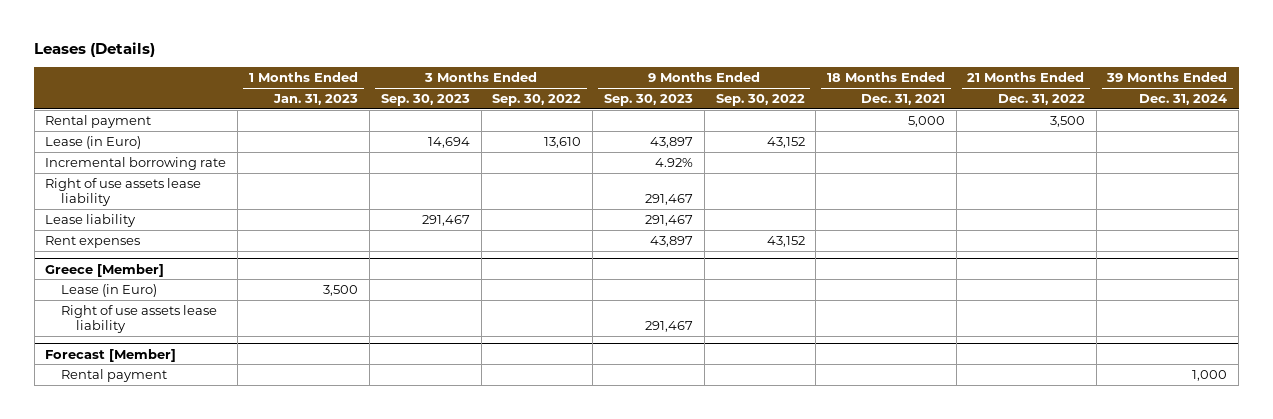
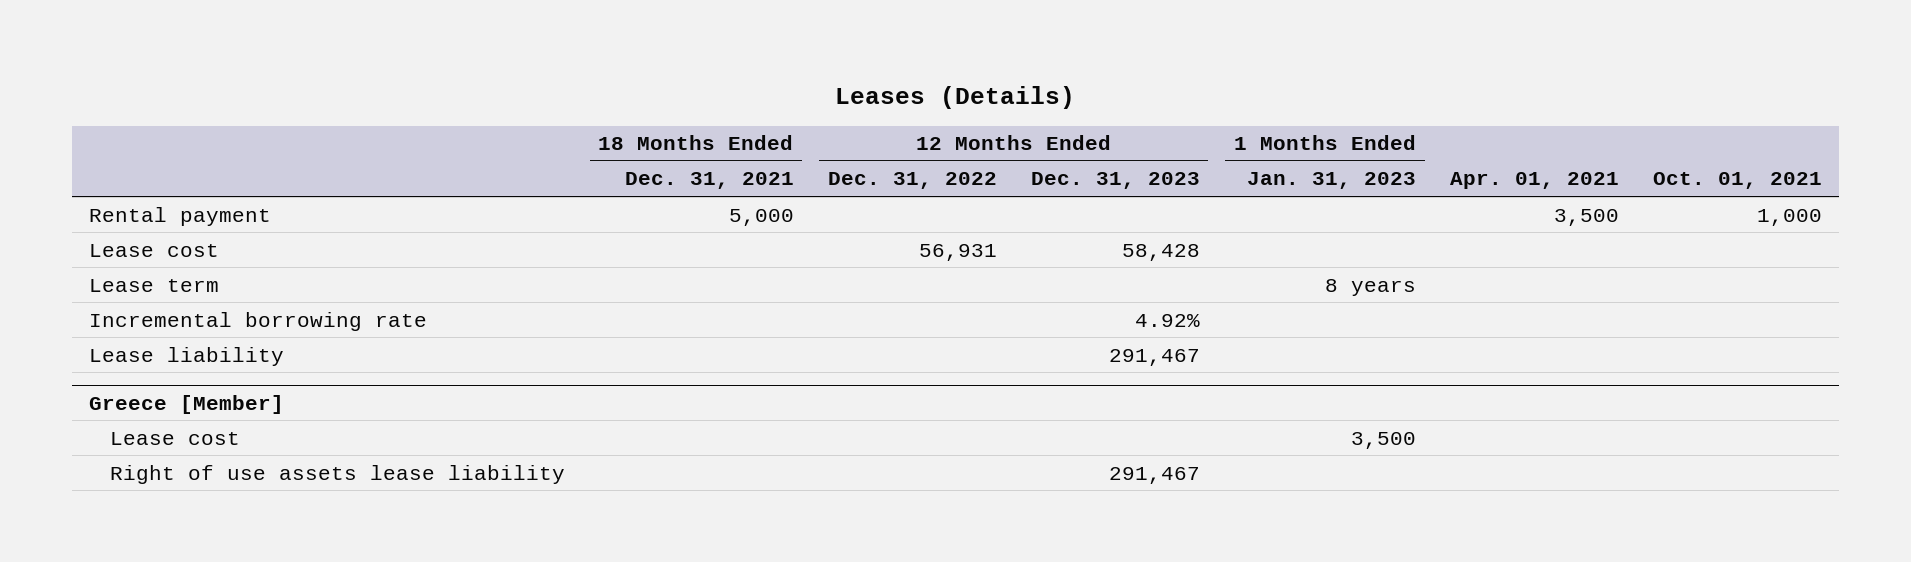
- | 1 Months Ended Jan. 31, 2023 | 3 Months Ended Sep. 30, 2023 | 3 Months Ended Sep. 30, 2022 | 9 Months Ended Sep. 30, 2023 | 9 Months Ended Sep. 30, 2022 | 18 Months Ended Dec. 31, 2021 | 21 Months Ended Dec. 31, 2022 | 39 Months Ended Dec. 31, 2024
+ | 18 Months Ended Dec. 31, 2021 | 12 Months Ended Dec. 31, 2022 | 12 Months Ended Dec. 31, 2023 | 1 Months Ended Jan. 31, 2023 | Apr. 01, 2021 | Oct. 01, 2021
- Lease (in Euro) | | 14,694 | 13,610 | 43,897 | 43,152 | | |
+ Lease cost | | 56,931 | 58,428 | | |
+ Lease term | | | | 8 years | |
- Right of use assets lease liability | | | | 291,467 | | | |
- Rent expenses | | | | 43,897 | 43,152 | | |
@ Greece [Member]
- Lease (in Euro) | 3,500 | | | | | | |
+ Lease cost | | | | 3,500 | |
- Forecast [Member]
- Rental payment | | | | | | | | 1,000

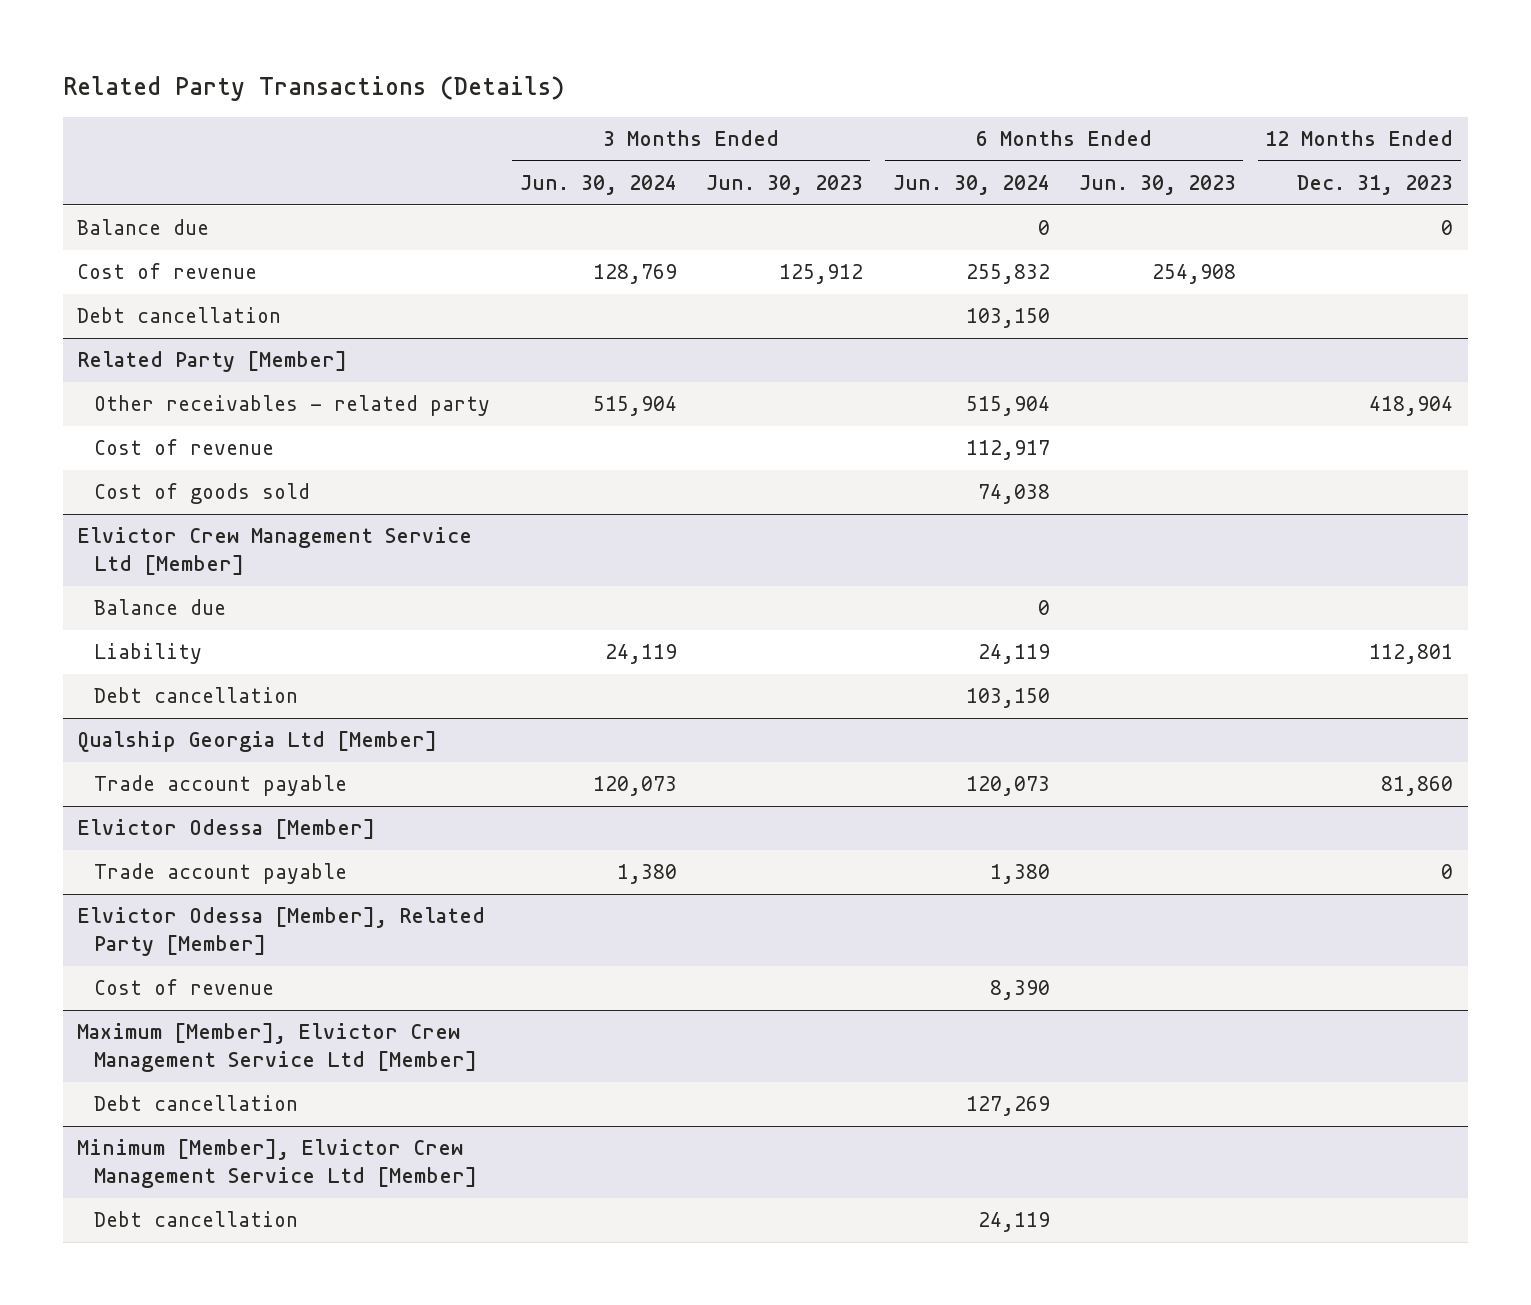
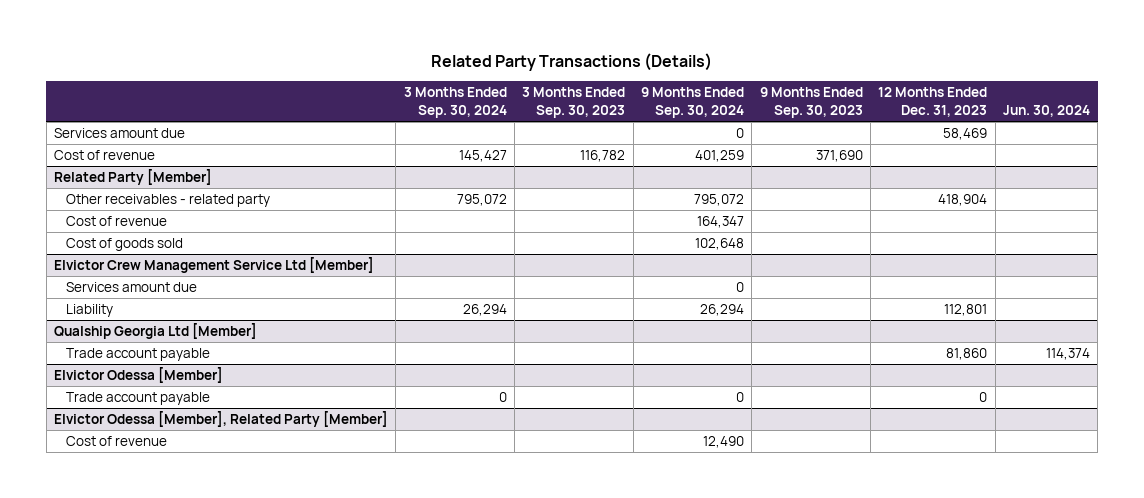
- | 3 Months Ended Jun. 30, 2024 | 3 Months Ended Jun. 30, 2023 | 6 Months Ended Jun. 30, 2024 | 6 Months Ended Jun. 30, 2023 | 12 Months Ended Dec. 31, 2023
+ | 3 Months Ended Sep. 30, 2024 | 3 Months Ended Sep. 30, 2023 | 9 Months Ended Sep. 30, 2024 | 9 Months Ended Sep. 30, 2023 | 12 Months Ended Dec. 31, 2023 | Jun. 30, 2024
- Balance due | | | 0 | | 0
+ Services amount due | | | 0 | | 58,469 |
- Debt cancellation | | | 103,150 | |
@ Elvictor Crew Management Service Ltd [Member]
- Balance due | | | 0 | |
+ Services amount due | | | 0 | | |
- Debt cancellation | | | 103,150 | |
- Maximum [Member], Elvictor Crew Management Service Ltd [Member]
- Debt cancellation | | | 127,269 | |
- Minimum [Member], Elvictor Crew Management Service Ltd [Member]
- Debt cancellation | | | 24,119 | |

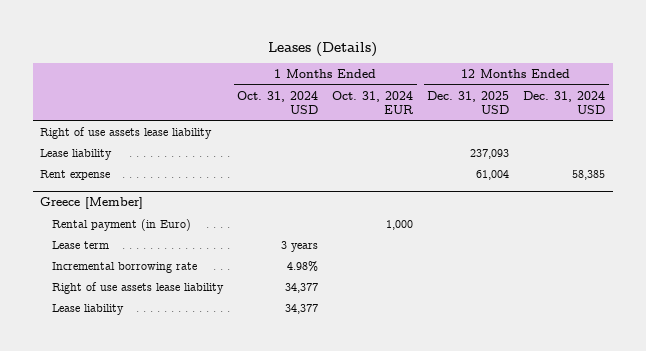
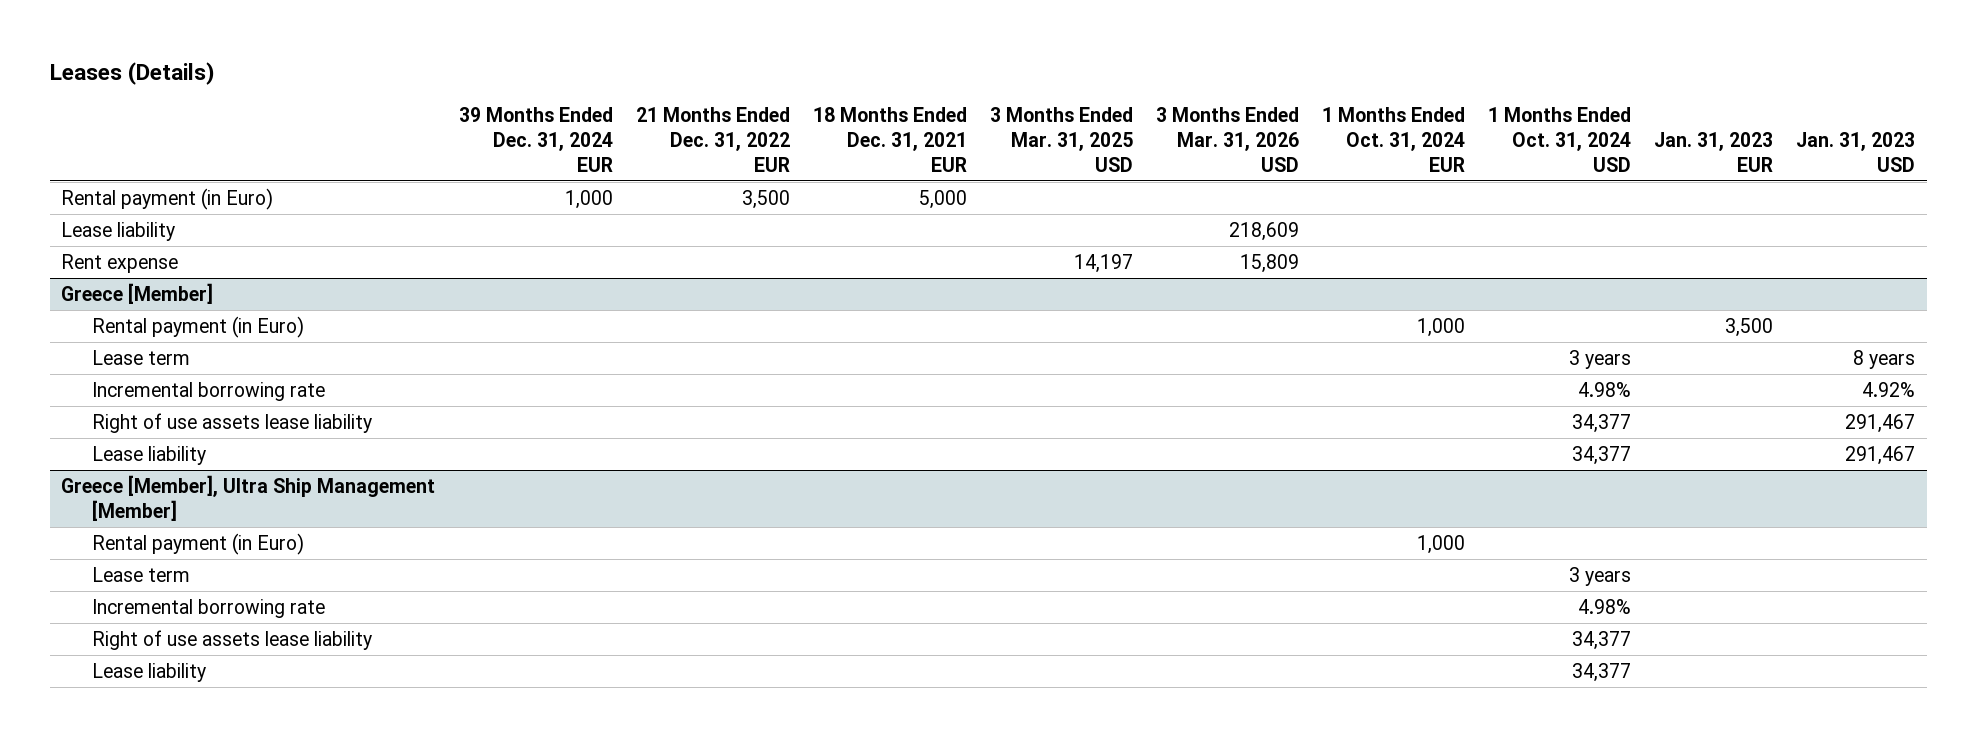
- | 1 Months Ended Oct. 31, 2024 USD | 1 Months Ended Oct. 31, 2024 EUR | 12 Months Ended Dec. 31, 2025 USD | 12 Months Ended Dec. 31, 2024 USD
+ | 39 Months Ended Dec. 31, 2024 EUR | 21 Months Ended Dec. 31, 2022 EUR | 18 Months Ended Dec. 31, 2021 EUR | 3 Months Ended Mar. 31, 2025 USD | 3 Months Ended Mar. 31, 2026 USD | 1 Months Ended Oct. 31, 2024 EUR | 1 Months Ended Oct. 31, 2024 USD | Jan. 31, 2023 EUR | Jan. 31, 2023 USD
- Right of use assets lease liability
+ Rental payment (in Euro) | 1,000 | 3,500 | 5,000 | | | | | |
+ Greece [Member], Ultra Ship Management [Member]
+ Rental payment (in Euro) | | | | | | 1,000 | | |
+ Lease term | | | | | | | 3 years | |
+ Incremental borrowing rate | | | | | | | 4.98% | |
+ Right of use assets lease liability | | | | | | | 34,377 | |
+ Lease liability | | | | | | | 34,377 | |

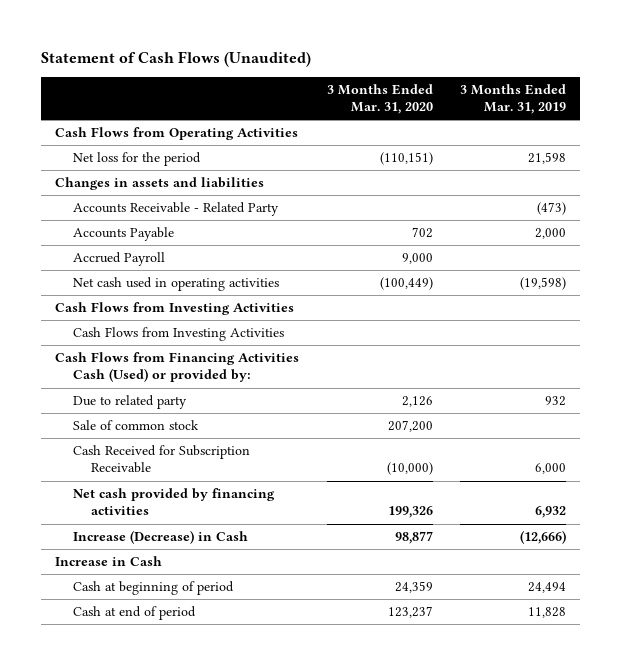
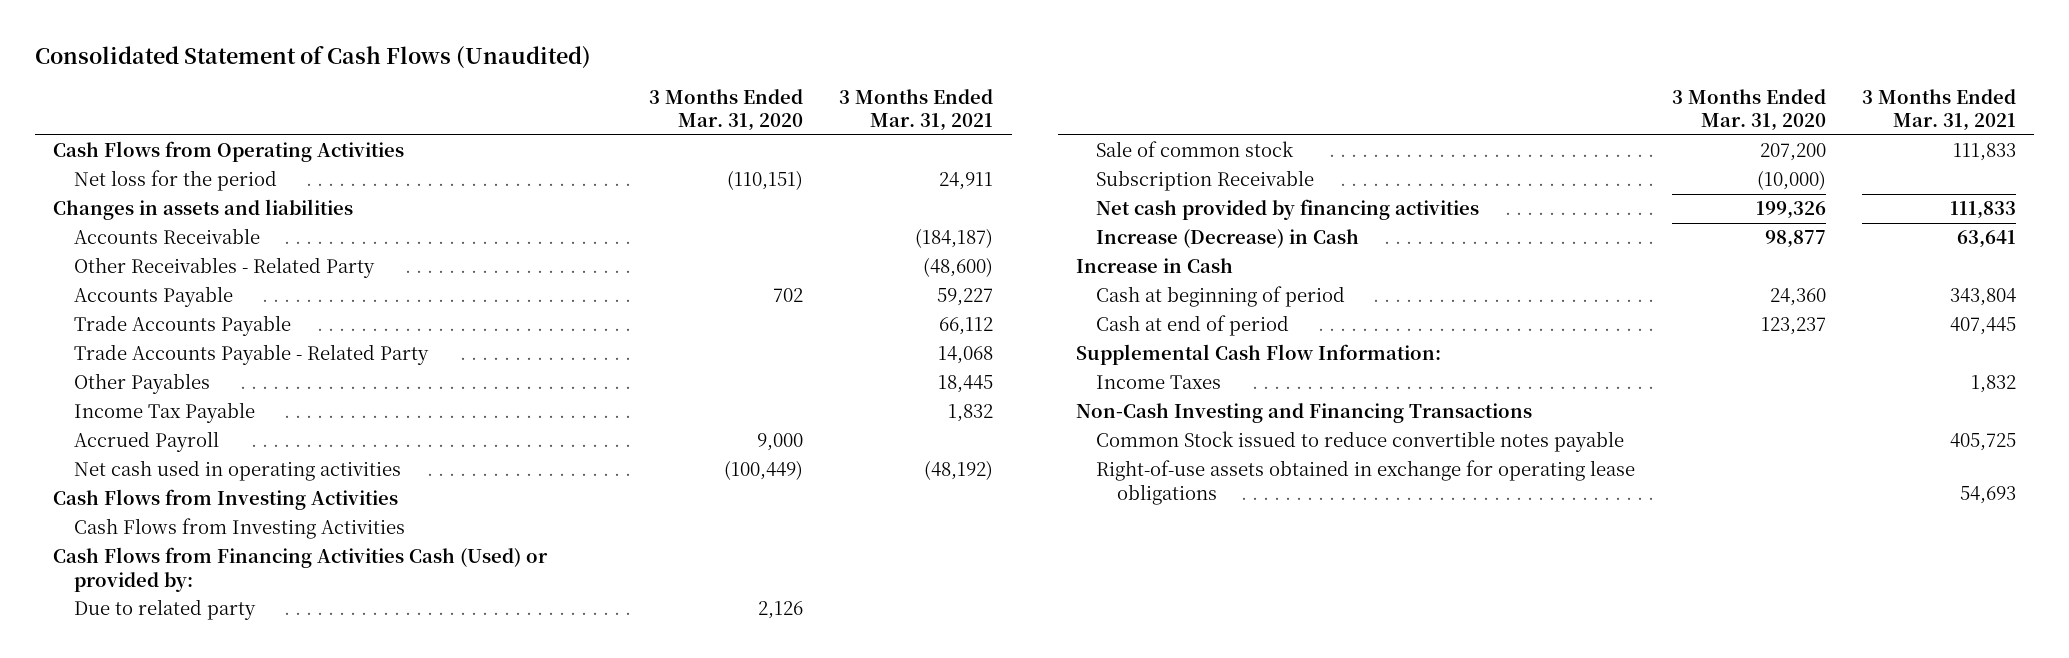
- Statement of Cash Flows (Unaudited)
+ Consolidated Statement of Cash Flows (Unaudited)
- | 3 Months Ended Mar. 31, 2020 | 3 Months Ended Mar. 31, 2019
+ | 3 Months Ended Mar. 31, 2020 | 3 Months Ended Mar. 31, 2021
- Accounts Receivable - Related Party | | (473)
+ Accounts Receivable | | (184,187)
+ Other Receivables - Related Party | | (48,600)
+ Trade Accounts Payable | | 66,112
+ Trade Accounts Payable - Related Party | | 14,068
+ Other Payables | | 18,445
+ Income Tax Payable | | 1,832
- Cash Received for Subscription Receivable | (10,000) | 6,000
+ Subscription Receivable | (10,000) |
- Cash at beginning of period | 24,359 | 24,494
+ Cash at beginning of period | 24,360 | 343,804
+ Supplemental Cash Flow Information:
+ Income Taxes | | 1,832
+ Non-Cash Investing and Financing Transactions
+ Common Stock issued to reduce convertible notes payable | | 405,725
+ Right-of-use assets obtained in exchange for operating lease obligations | | 54,693

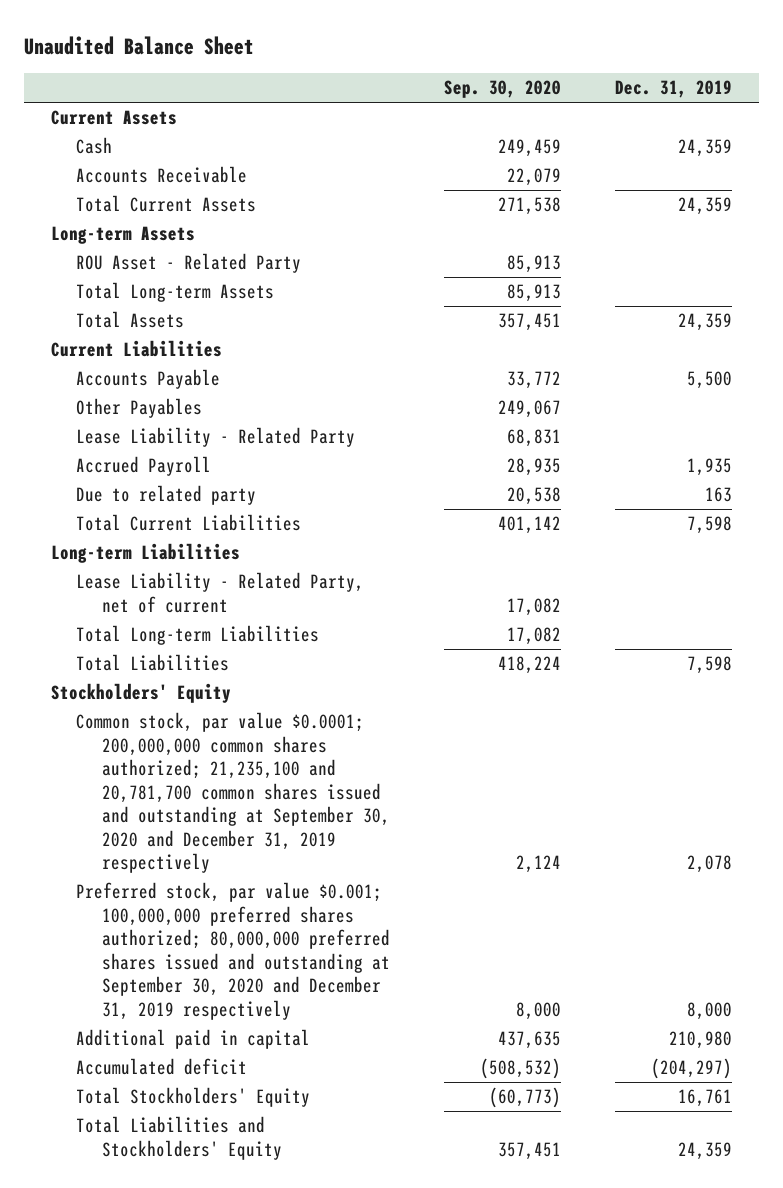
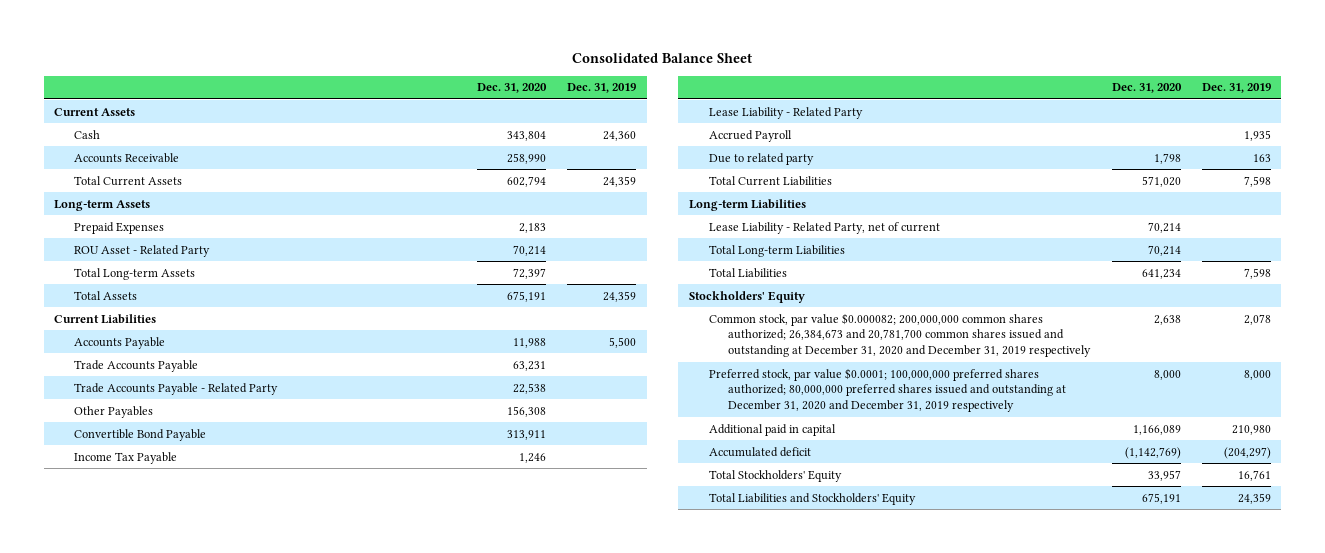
- Unaudited Balance Sheet
+ Consolidated Balance Sheet
- | Sep. 30, 2020 | Dec. 31, 2019
+ | Dec. 31, 2020 | Dec. 31, 2019
- Cash | 249,459 | 24,359
+ Cash | 343,804 | 24,360
+ Prepaid Expenses | 2,183 |
+ Trade Accounts Payable | 63,231 |
+ Trade Accounts Payable - Related Party | 22,538 |
+ Convertible Bond Payable | 313,911 |
+ Income Tax Payable | 1,246 |
- Common stock, par value $0.0001; 200,000,000 common shares authorized; 21,235,100 and 20,781,700 common shares issued and outstanding at September 30, 2020 and December 31, 2019 respectively | 2,124 | 2,078
- Preferred stock, par value $0.001; 100,000,000 preferred shares authorized; 80,000,000 preferred shares issued and outstanding at September 30, 2020 and December 31, 2019 respectively | 8,000 | 8,000
+ Common stock, par value $0.000082; 200,000,000 common shares authorized; 26,384,673 and 20,781,700 common shares issued and outstanding at December 31, 2020 and December 31, 2019 respectively | 2,638 | 2,078
+ Preferred stock, par value $0.0001; 100,000,000 preferred shares authorized; 80,000,000 preferred shares issued and outstanding at December 31, 2020 and December 31, 2019 respectively | 8,000 | 8,000

